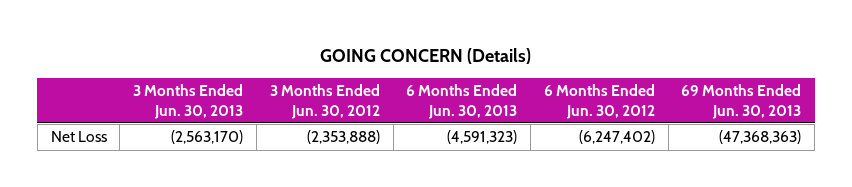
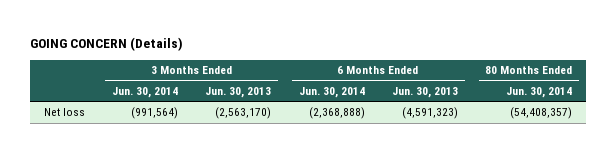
- | 3 Months Ended Jun. 30, 2013 | 3 Months Ended Jun. 30, 2012 | 6 Months Ended Jun. 30, 2013 | 6 Months Ended Jun. 30, 2012 | 69 Months Ended Jun. 30, 2013
+ | 3 Months Ended Jun. 30, 2014 | 3 Months Ended Jun. 30, 2013 | 6 Months Ended Jun. 30, 2014 | 6 Months Ended Jun. 30, 2013 | 80 Months Ended Jun. 30, 2014
- Net Loss | (2,563,170) | (2,353,888) | (4,591,323) | (6,247,402) | (47,368,363)
+ Net loss | (991,564) | (2,563,170) | (2,368,888) | (4,591,323) | (54,408,357)

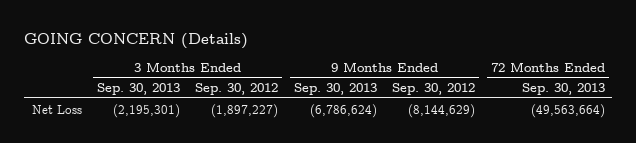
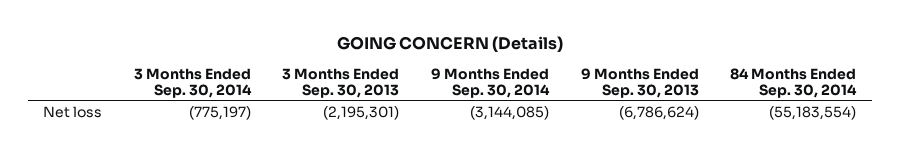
- | 3 Months Ended Sep. 30, 2013 | 3 Months Ended Sep. 30, 2012 | 9 Months Ended Sep. 30, 2013 | 9 Months Ended Sep. 30, 2012 | 72 Months Ended Sep. 30, 2013
+ | 3 Months Ended Sep. 30, 2014 | 3 Months Ended Sep. 30, 2013 | 9 Months Ended Sep. 30, 2014 | 9 Months Ended Sep. 30, 2013 | 84 Months Ended Sep. 30, 2014
- Net Loss | (2,195,301) | (1,897,227) | (6,786,624) | (8,144,629) | (49,563,664)
+ Net loss | (775,197) | (2,195,301) | (3,144,085) | (6,786,624) | (55,183,554)

